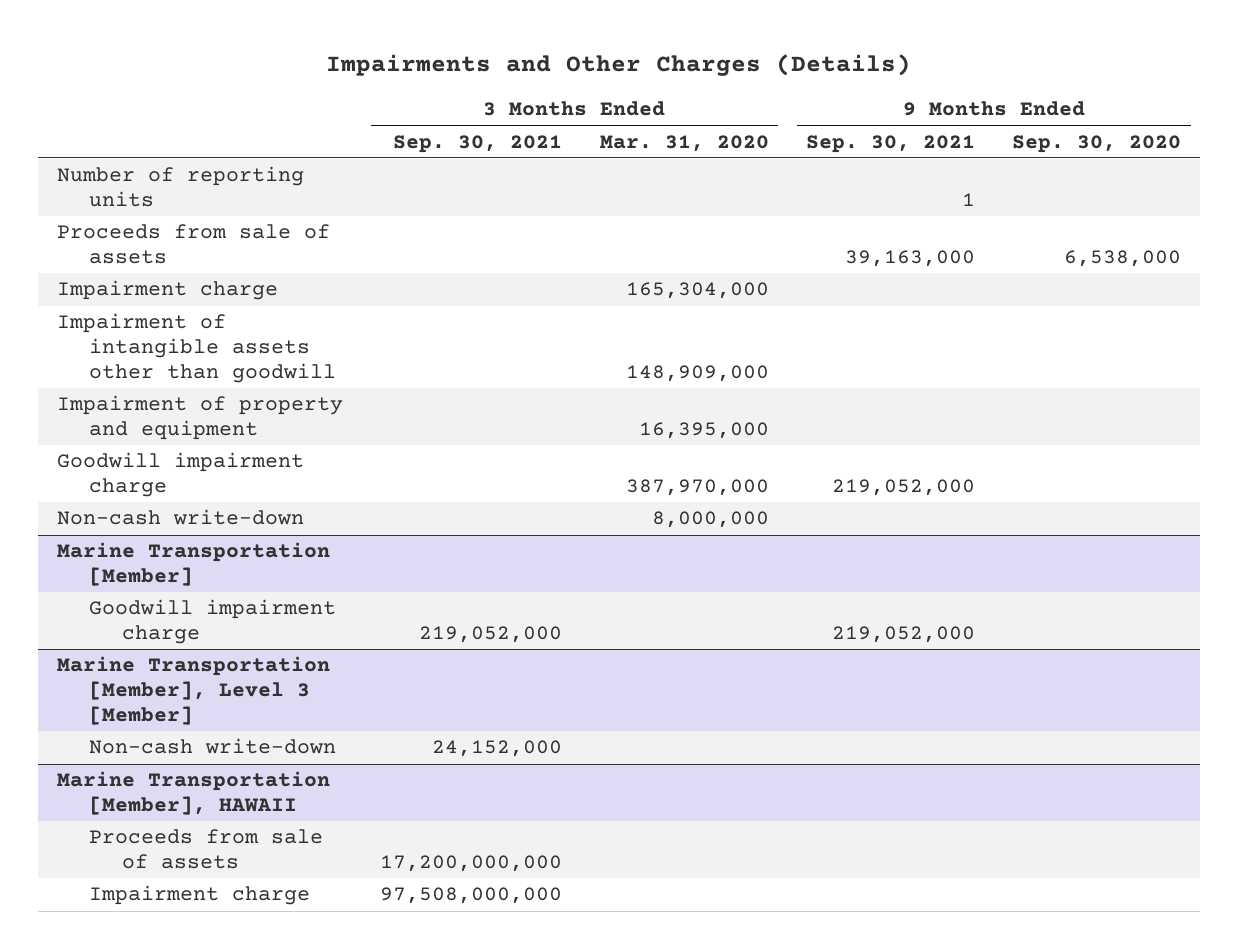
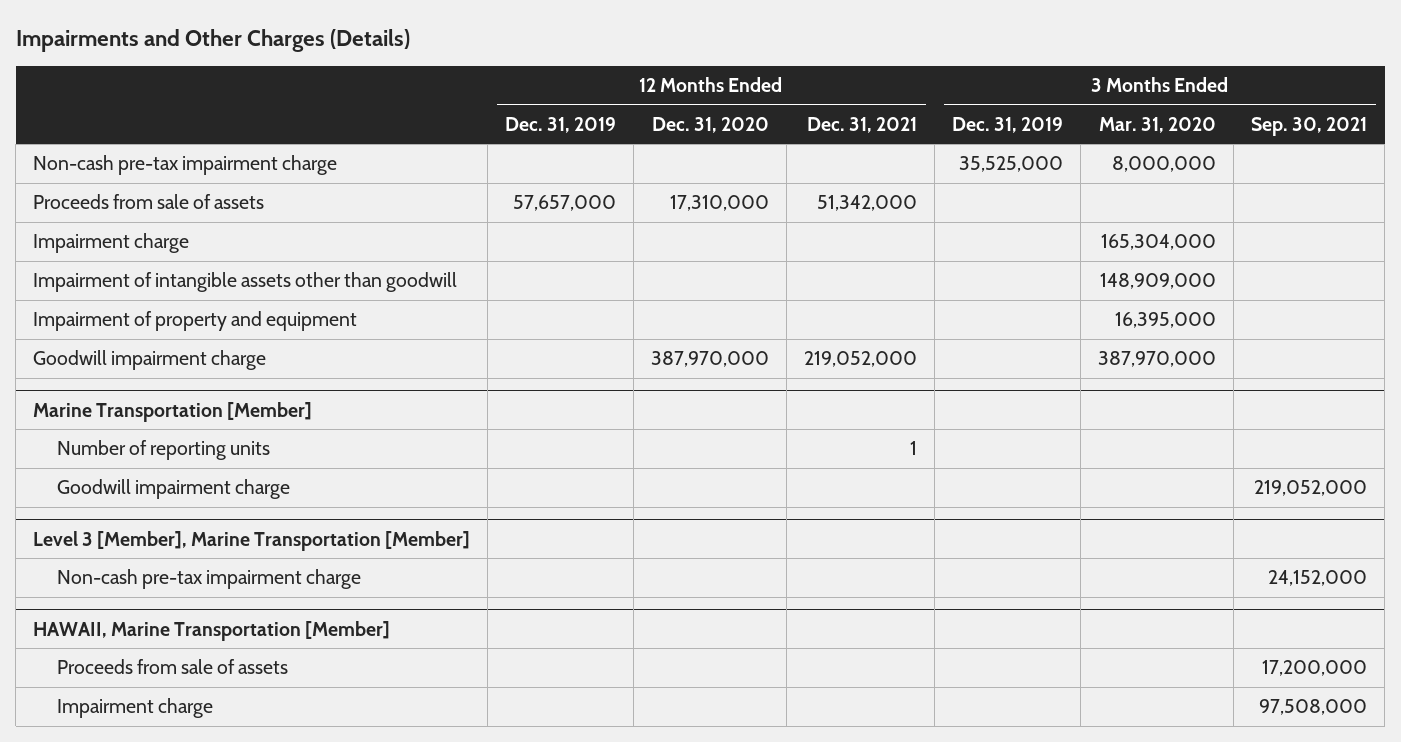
- | 3 Months Ended Sep. 30, 2021 | 3 Months Ended Mar. 31, 2020 | 9 Months Ended Sep. 30, 2021 | 9 Months Ended Sep. 30, 2020
+ | 12 Months Ended Dec. 31, 2019 | 12 Months Ended Dec. 31, 2020 | 12 Months Ended Dec. 31, 2021 | 3 Months Ended Dec. 31, 2019 | 3 Months Ended Mar. 31, 2020 | 3 Months Ended Sep. 30, 2021
- Number of reporting units | | | 1 |
+ Non-cash pre-tax impairment charge | | | | 35,525,000 | 8,000,000 |
- Non-cash write-down | | 8,000,000 | |
@ Marine Transportation [Member]
+ Number of reporting units | | | 1 | | |
- Marine Transportation [Member], Level 3 [Member]
- Non-cash write-down | 24,152,000 | | |
- Marine Transportation [Member], HAWAII
- Proceeds from sale of assets | 17,200,000,000 | | |
- Impairment charge | 97,508,000,000 | | |
+ Level 3 [Member], Marine Transportation [Member]
+ Non-cash pre-tax impairment charge | | | | | | 24,152,000
+ HAWAII, Marine Transportation [Member]
+ Proceeds from sale of assets | | | | | | 17,200,000
+ Impairment charge | | | | | | 97,508,000

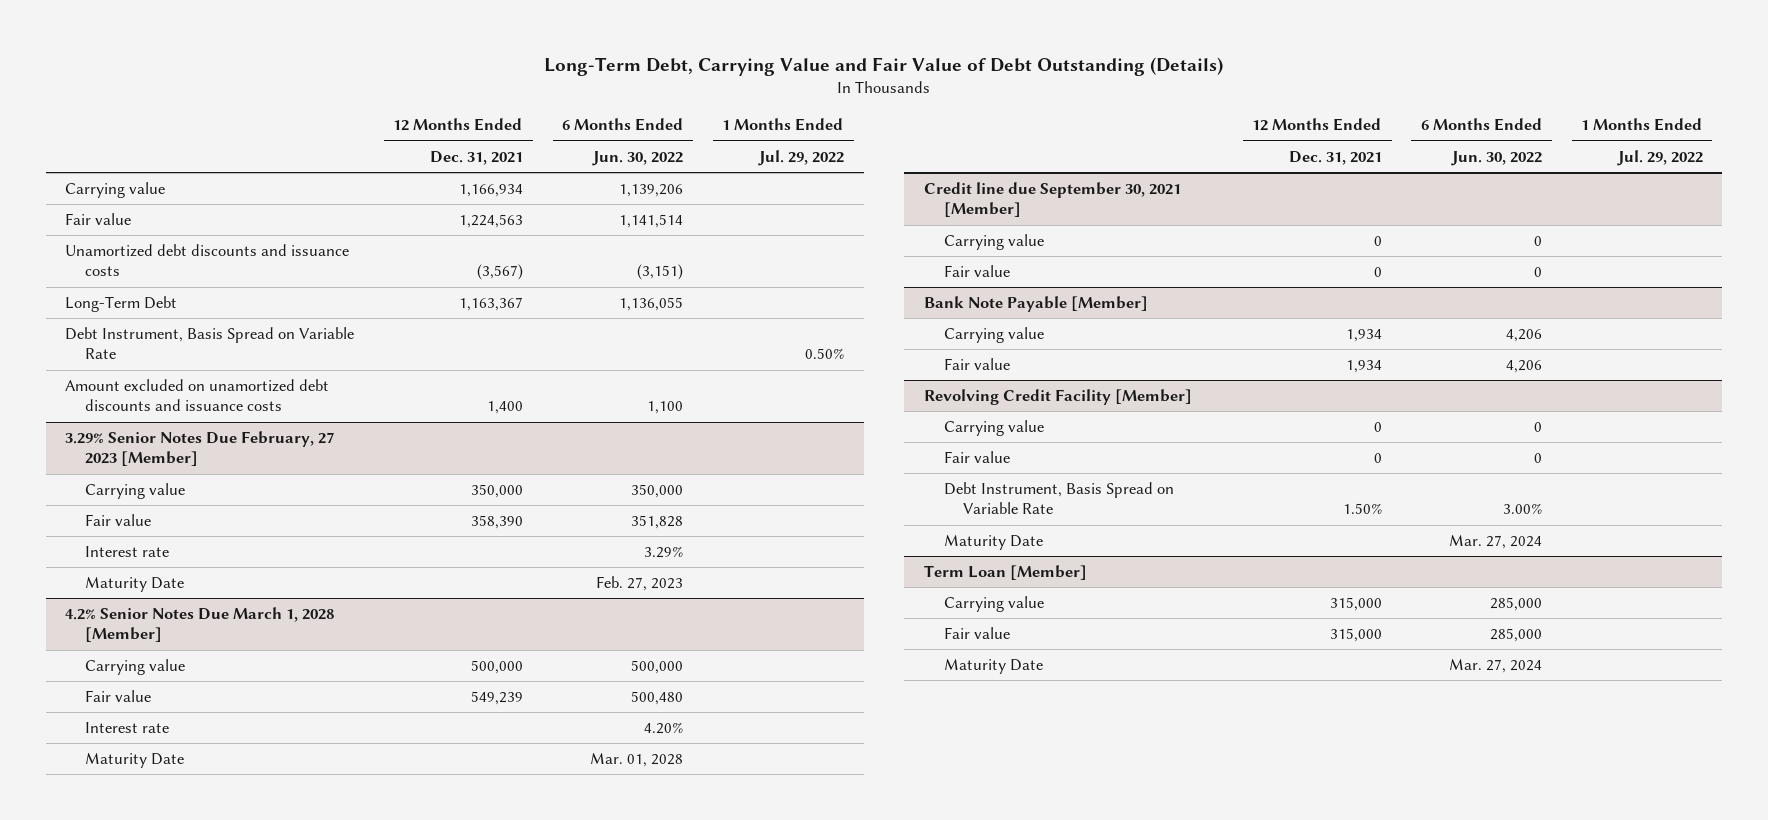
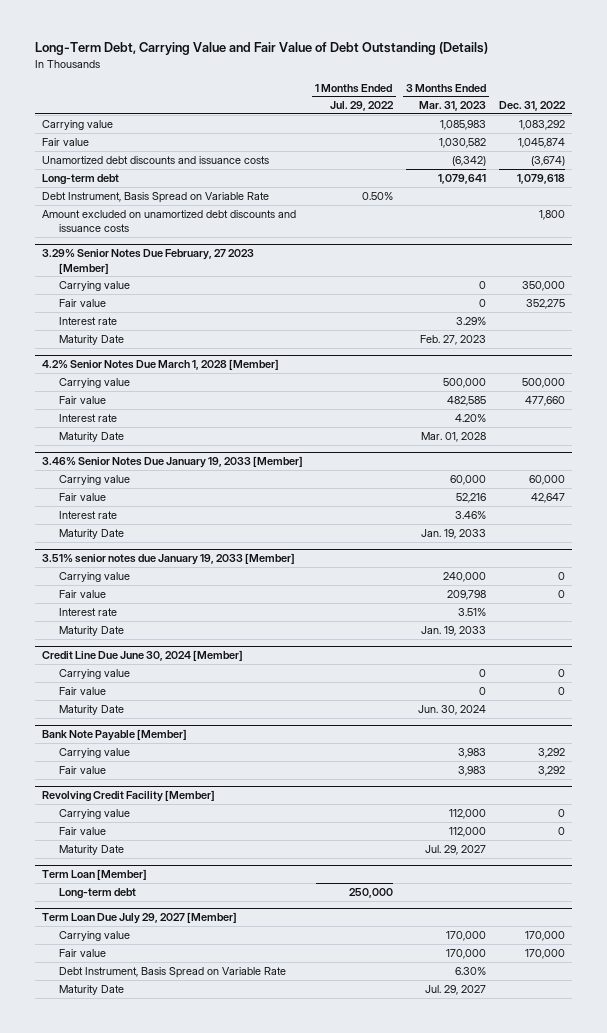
- | 12 Months Ended Dec. 31, 2021 | 6 Months Ended Jun. 30, 2022 | 1 Months Ended Jul. 29, 2022
+ | 1 Months Ended Jul. 29, 2022 | 3 Months Ended Mar. 31, 2023 | Dec. 31, 2022
- Long-Term Debt | 1,163,367 | 1,136,055 |
+ Long-term debt | | 1,079,641 | 1,079,618
- Credit line due September 30, 2021 [Member]
- Carrying value | 0 | 0 |
- Fair value | 0 | 0 |
+ 3.46% Senior Notes Due January 19, 2033 [Member]
+ Carrying value | | 60,000 | 60,000
+ Fair value | | 52,216 | 42,647
+ Interest rate | | 3.46% |
+ Maturity Date | | Jan. 19, 2033 |
+ 3.51% senior notes due January 19, 2033 [Member]
+ Carrying value | | 240,000 | 0
+ Fair value | | 209,798 | 0
+ Interest rate | | 3.51% |
+ Maturity Date | | Jan. 19, 2033 |
+ Credit Line Due June 30, 2024 [Member]
+ Carrying value | | 0 | 0
+ Fair value | | 0 | 0
+ Maturity Date | | Jun. 30, 2024 |
@ Revolving Credit Facility [Member]
- Debt Instrument, Basis Spread on Variable Rate | 1.50% | 3.00% |
@ Term Loan [Member]
- Carrying value | 315,000 | 285,000 |
- Fair value | 315,000 | 285,000 |
- Maturity Date | | Mar. 27, 2024 |
+ Long-term debt | 250,000 | |
+ Term Loan Due July 29, 2027 [Member]
+ Carrying value | | 170,000 | 170,000
+ Fair value | | 170,000 | 170,000
+ Debt Instrument, Basis Spread on Variable Rate | | 6.30% |
+ Maturity Date | | Jul. 29, 2027 |

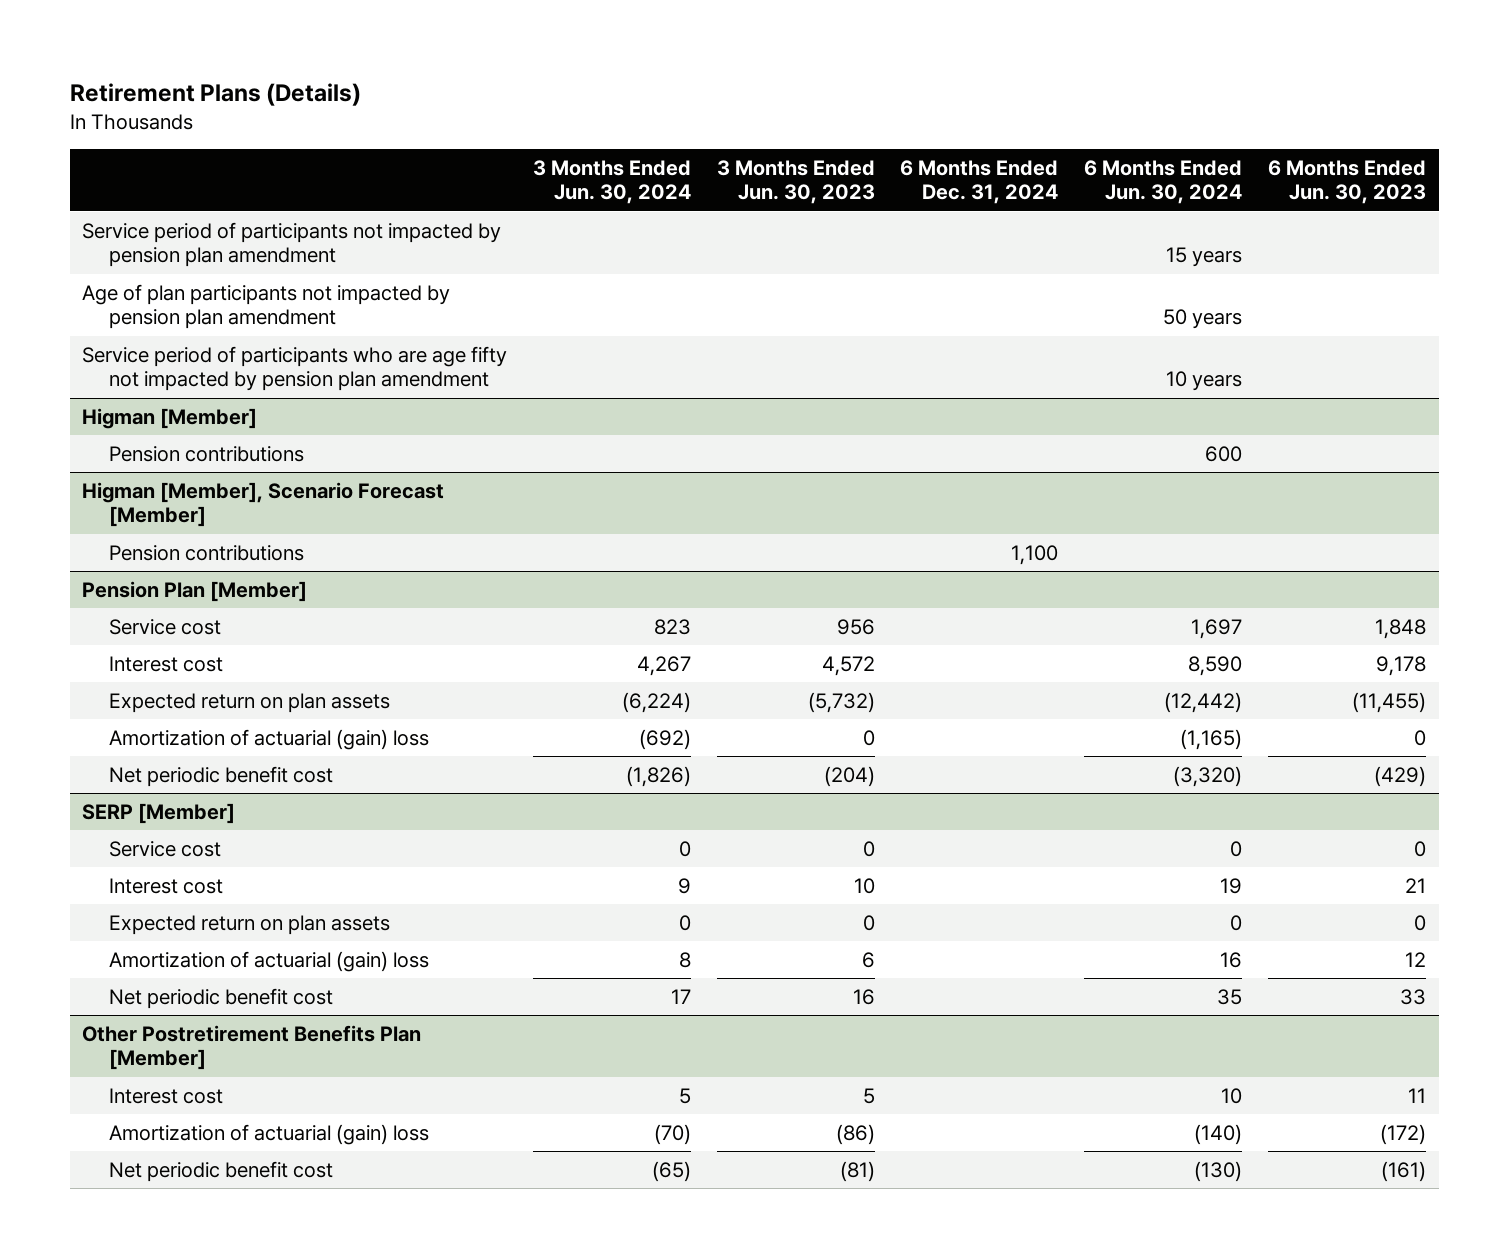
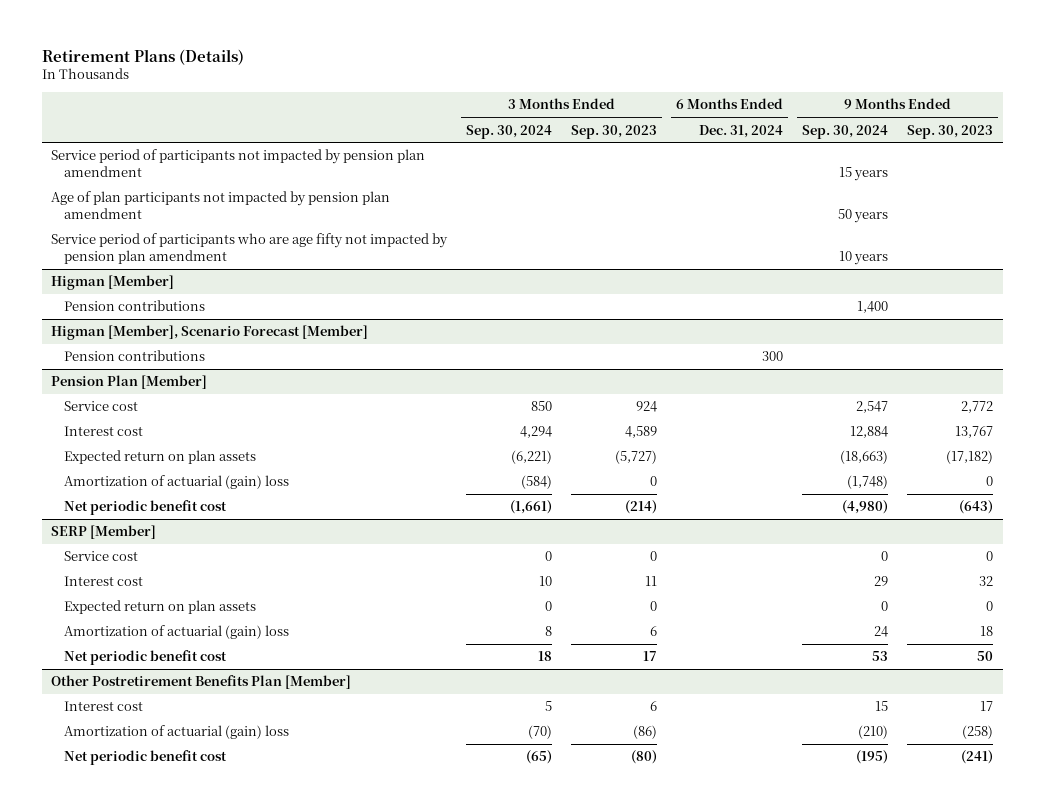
- | 3 Months Ended Jun. 30, 2024 | 3 Months Ended Jun. 30, 2023 | 6 Months Ended Dec. 31, 2024 | 6 Months Ended Jun. 30, 2024 | 6 Months Ended Jun. 30, 2023
+ | 3 Months Ended Sep. 30, 2024 | 3 Months Ended Sep. 30, 2023 | 6 Months Ended Dec. 31, 2024 | 9 Months Ended Sep. 30, 2024 | 9 Months Ended Sep. 30, 2023
@ Higman [Member], Scenario Forecast [Member]
- Pension contributions | | | 1,100 | |
+ Pension contributions | | | 300 | |

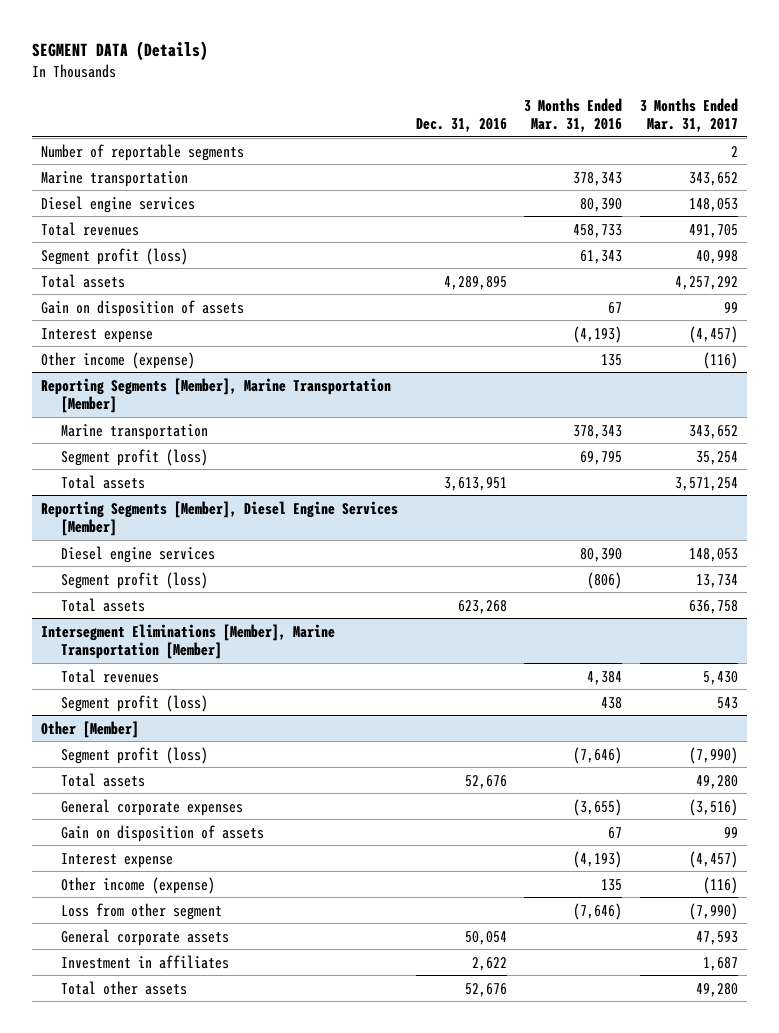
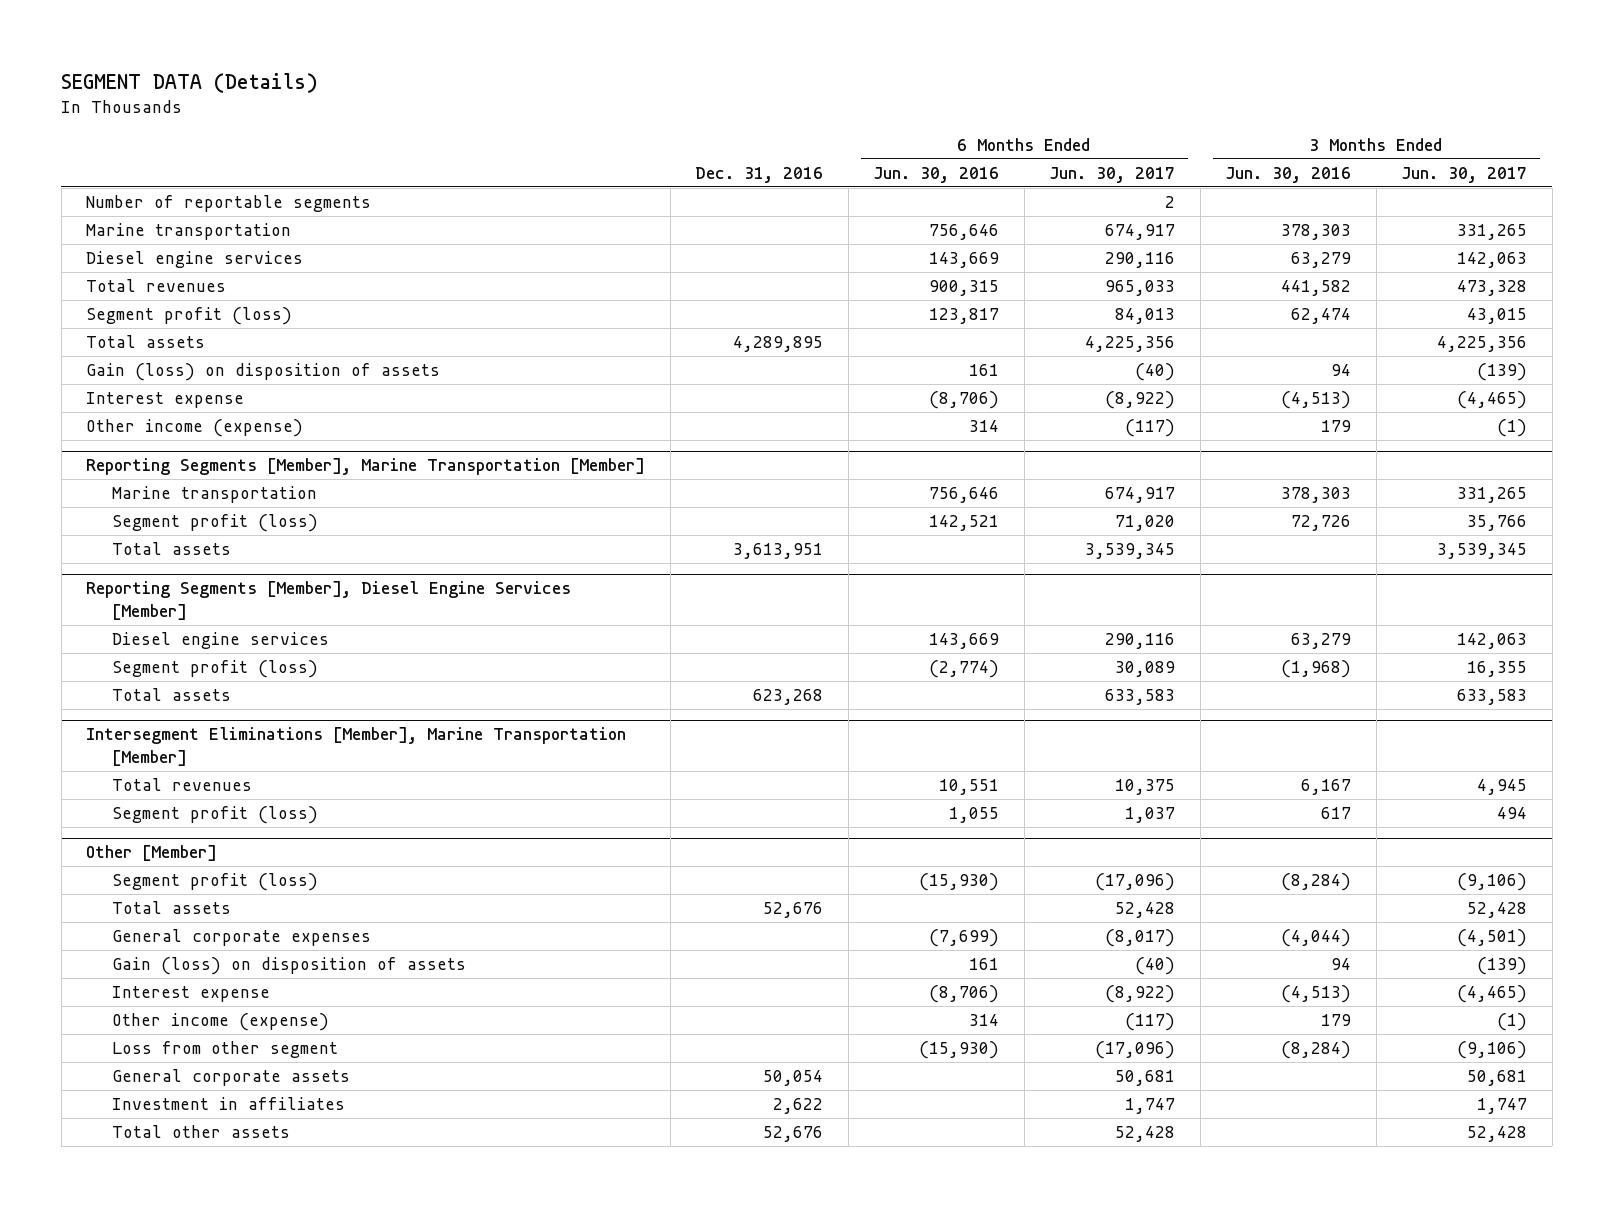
- | Dec. 31, 2016 | 3 Months Ended Mar. 31, 2016 | 3 Months Ended Mar. 31, 2017
+ | Dec. 31, 2016 | 6 Months Ended Jun. 30, 2016 | 6 Months Ended Jun. 30, 2017 | 3 Months Ended Jun. 30, 2016 | 3 Months Ended Jun. 30, 2017
- Gain on disposition of assets | | 67 | 99
+ Gain (loss) on disposition of assets | | 161 | (40) | 94 | (139)
@ Other [Member]
- Gain on disposition of assets | | 67 | 99
+ Gain (loss) on disposition of assets | | 161 | (40) | 94 | (139)

